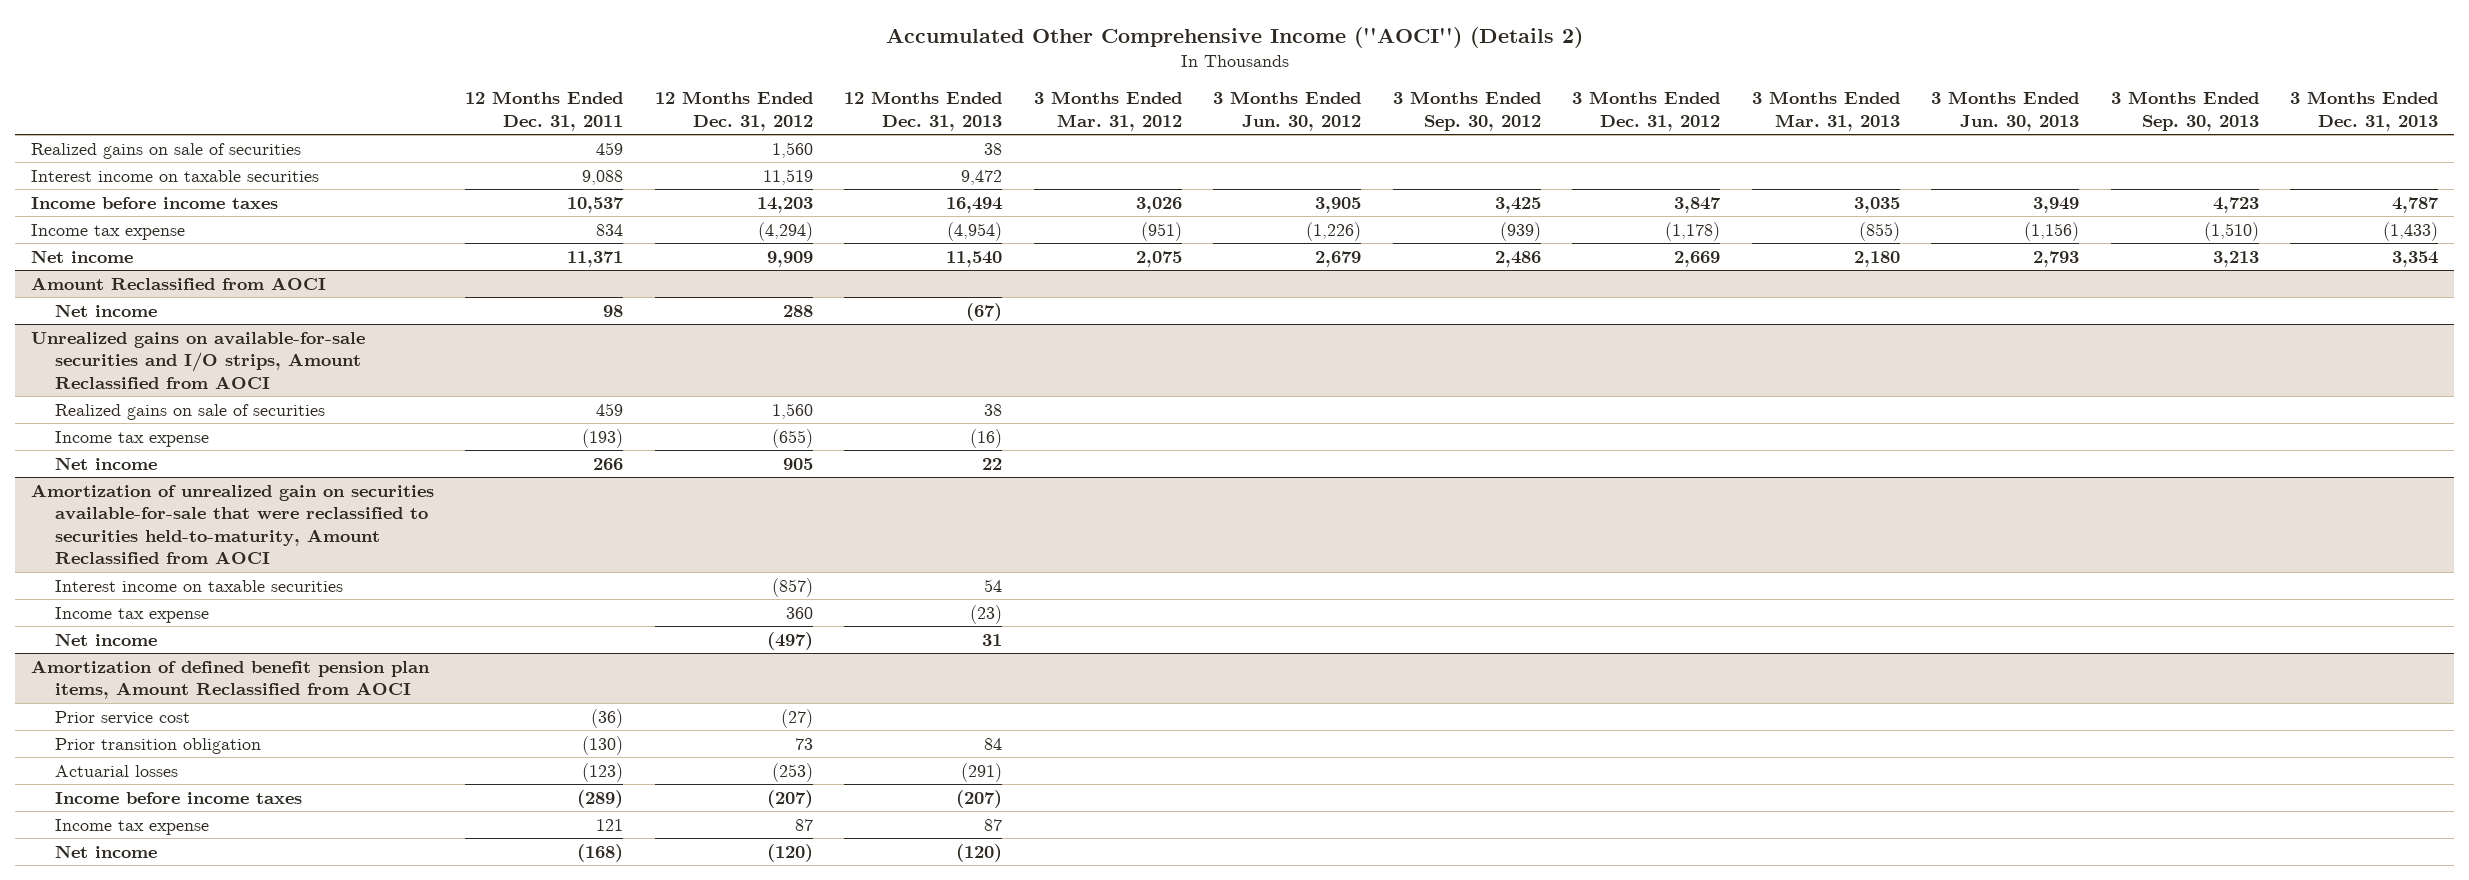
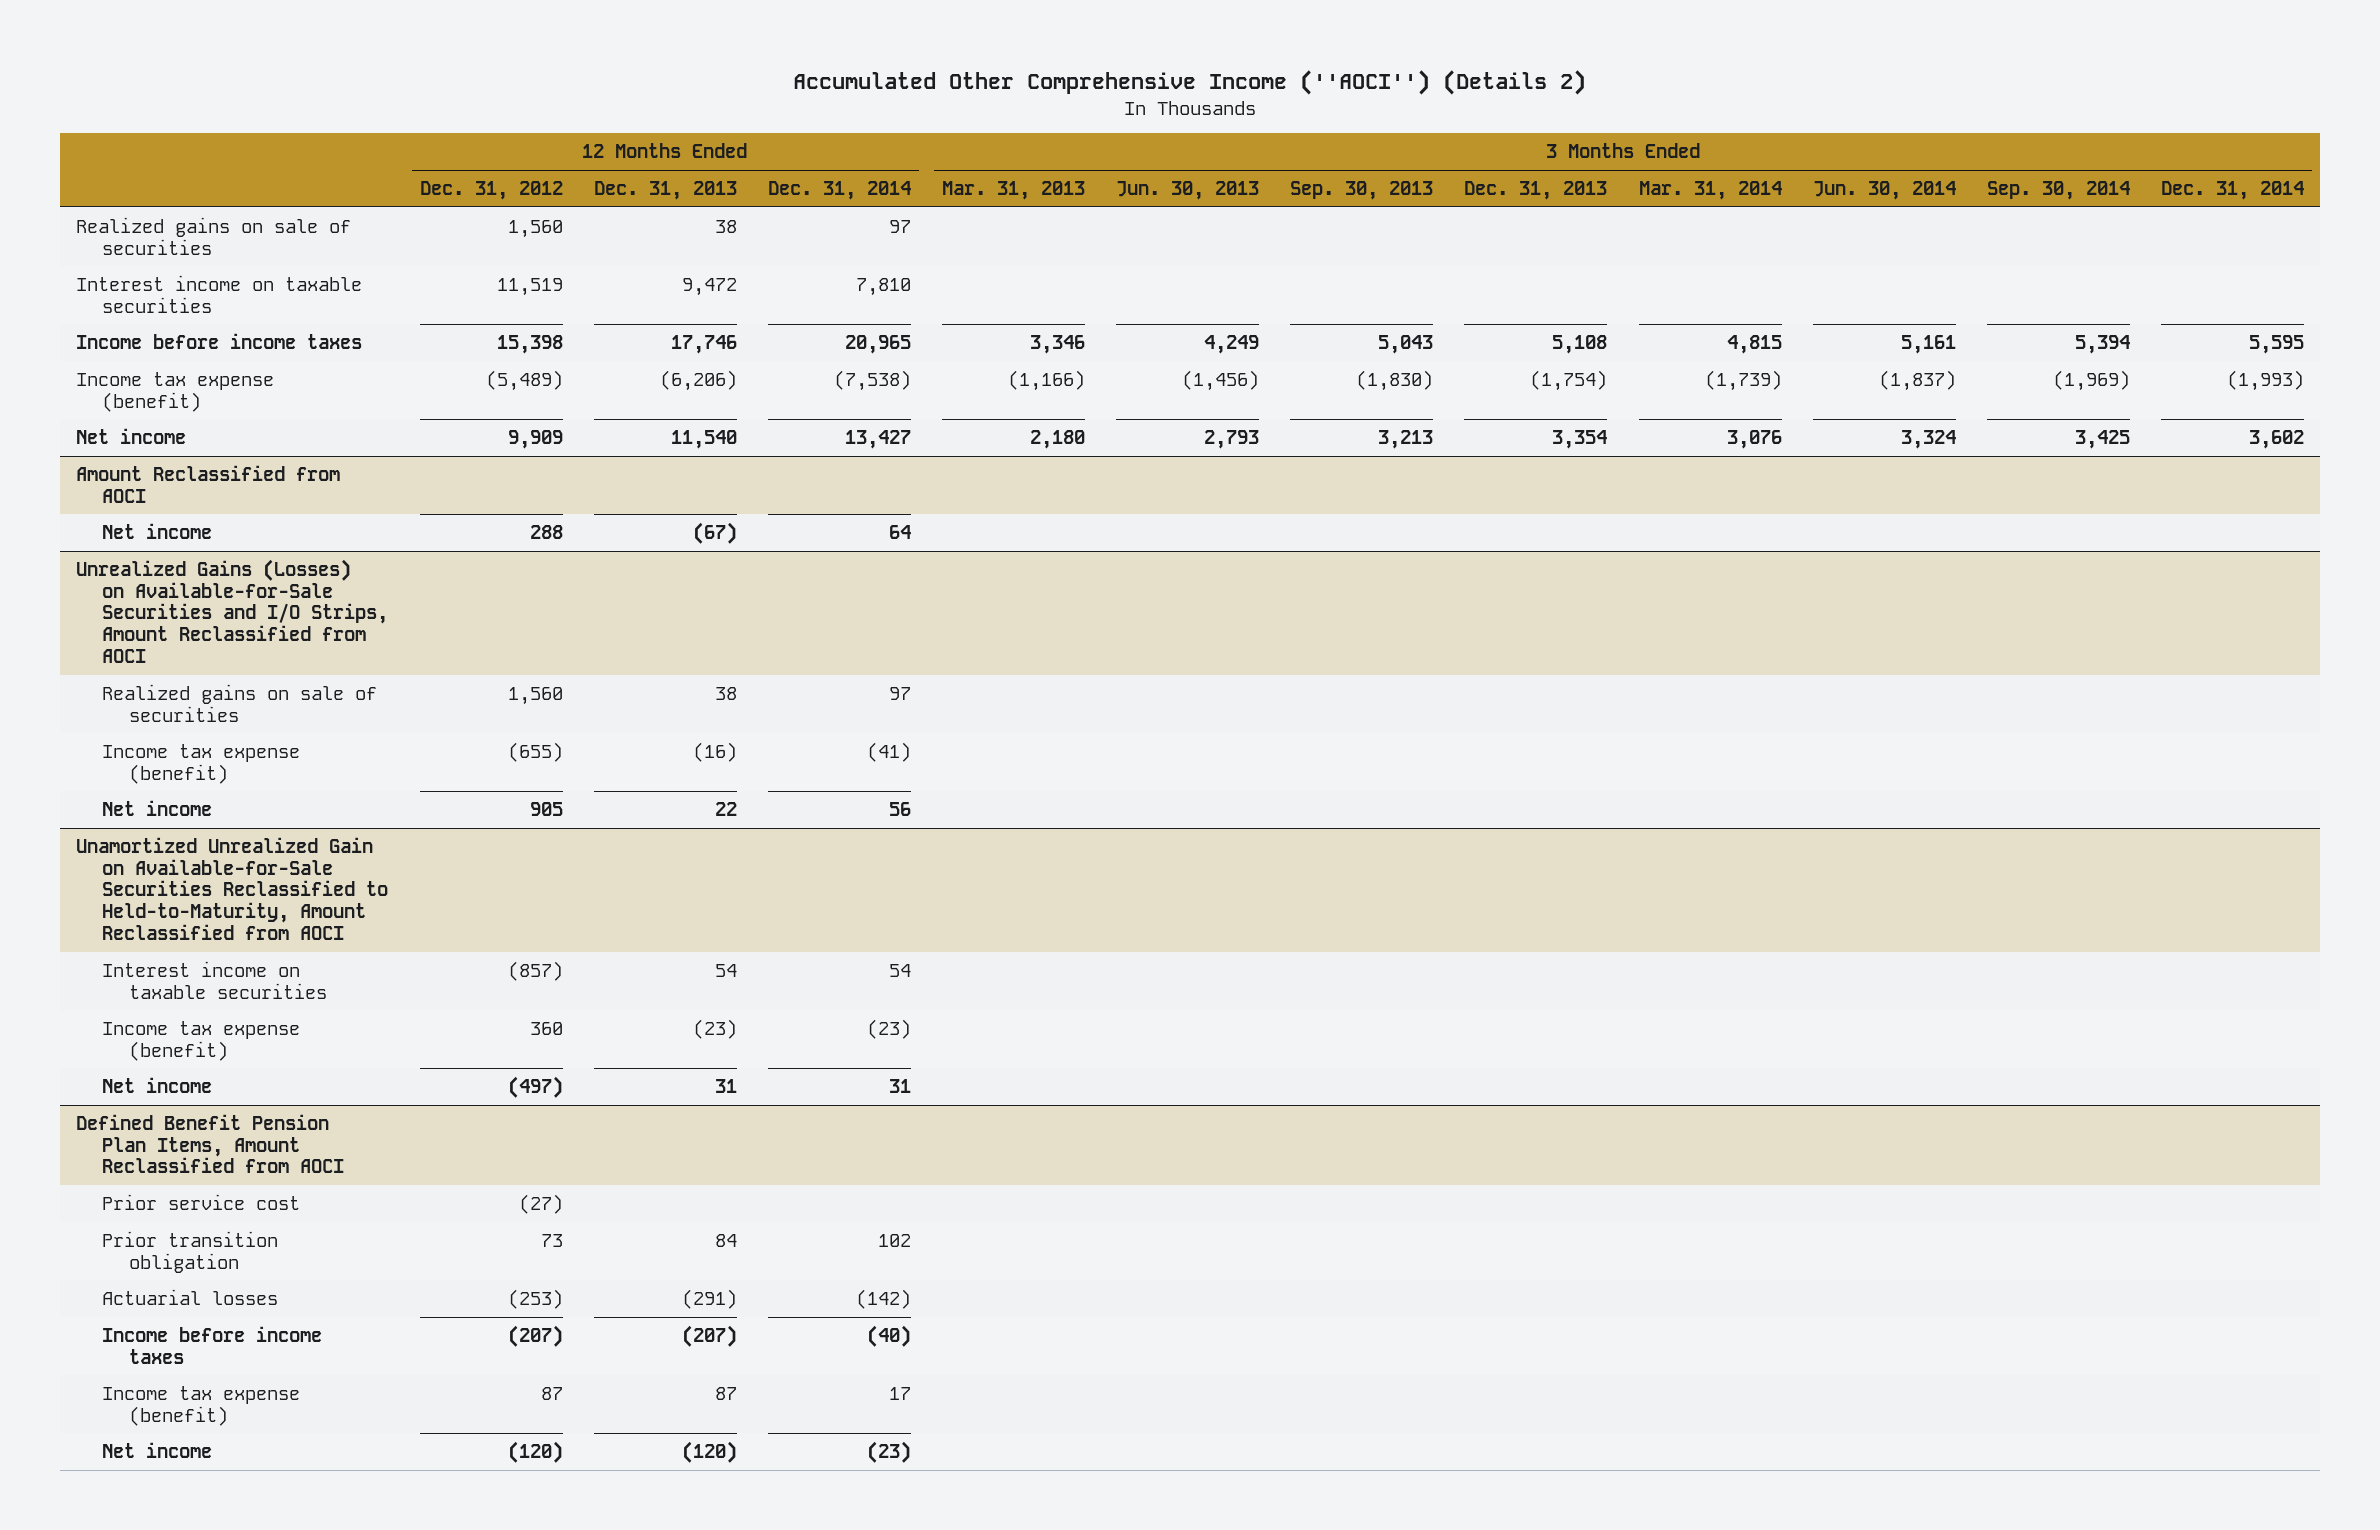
- | 12 Months Ended Dec. 31, 2011 | 12 Months Ended Dec. 31, 2012 | 12 Months Ended Dec. 31, 2013 | 3 Months Ended Mar. 31, 2012 | 3 Months Ended Jun. 30, 2012 | 3 Months Ended Sep. 30, 2012 | 3 Months Ended Dec. 31, 2012 | 3 Months Ended Mar. 31, 2013 | 3 Months Ended Jun. 30, 2013 | 3 Months Ended Sep. 30, 2013 | 3 Months Ended Dec. 31, 2013
+ | 12 Months Ended Dec. 31, 2012 | 12 Months Ended Dec. 31, 2013 | 12 Months Ended Dec. 31, 2014 | 3 Months Ended Mar. 31, 2013 | 3 Months Ended Jun. 30, 2013 | 3 Months Ended Sep. 30, 2013 | 3 Months Ended Dec. 31, 2013 | 3 Months Ended Mar. 31, 2014 | 3 Months Ended Jun. 30, 2014 | 3 Months Ended Sep. 30, 2014 | 3 Months Ended Dec. 31, 2014
- Income before income taxes | 10,537 | 14,203 | 16,494 | 3,026 | 3,905 | 3,425 | 3,847 | 3,035 | 3,949 | 4,723 | 4,787
- Income tax expense | 834 | (4,294) | (4,954) | (951) | (1,226) | (939) | (1,178) | (855) | (1,156) | (1,510) | (1,433)
+ Income before income taxes | 15,398 | 17,746 | 20,965 | 3,346 | 4,249 | 5,043 | 5,108 | 4,815 | 5,161 | 5,394 | 5,595
+ Income tax expense (benefit) | (5,489) | (6,206) | (7,538) | (1,166) | (1,456) | (1,830) | (1,754) | (1,739) | (1,837) | (1,969) | (1,993)
- Unrealized gains on available-for-sale securities and I/O strips, Amount Reclassified from AOCI
+ Unrealized Gains (Losses) on Available-for-Sale Securities and I/O Strips, Amount Reclassified from AOCI
- Income tax expense | (193) | (655) | (16) | | | | | | | |
+ Income tax expense (benefit) | (655) | (16) | (41) | | | | | | | |
- Amortization of unrealized gain on securities available-for-sale that were reclassified to securities held-to-maturity, Amount Reclassified from AOCI
+ Unamortized Unrealized Gain on Available-for-Sale Securities Reclassified to Held-to-Maturity, Amount Reclassified from AOCI
- Income tax expense | | 360 | (23) | | | | | | | |
+ Income tax expense (benefit) | 360 | (23) | (23) | | | | | | | |
- Amortization of defined benefit pension plan items, Amount Reclassified from AOCI
+ Defined Benefit Pension Plan Items, Amount Reclassified from AOCI
- Income tax expense | 121 | 87 | 87 | | | | | | | |
+ Income tax expense (benefit) | 87 | 87 | 17 | | | | | | | |

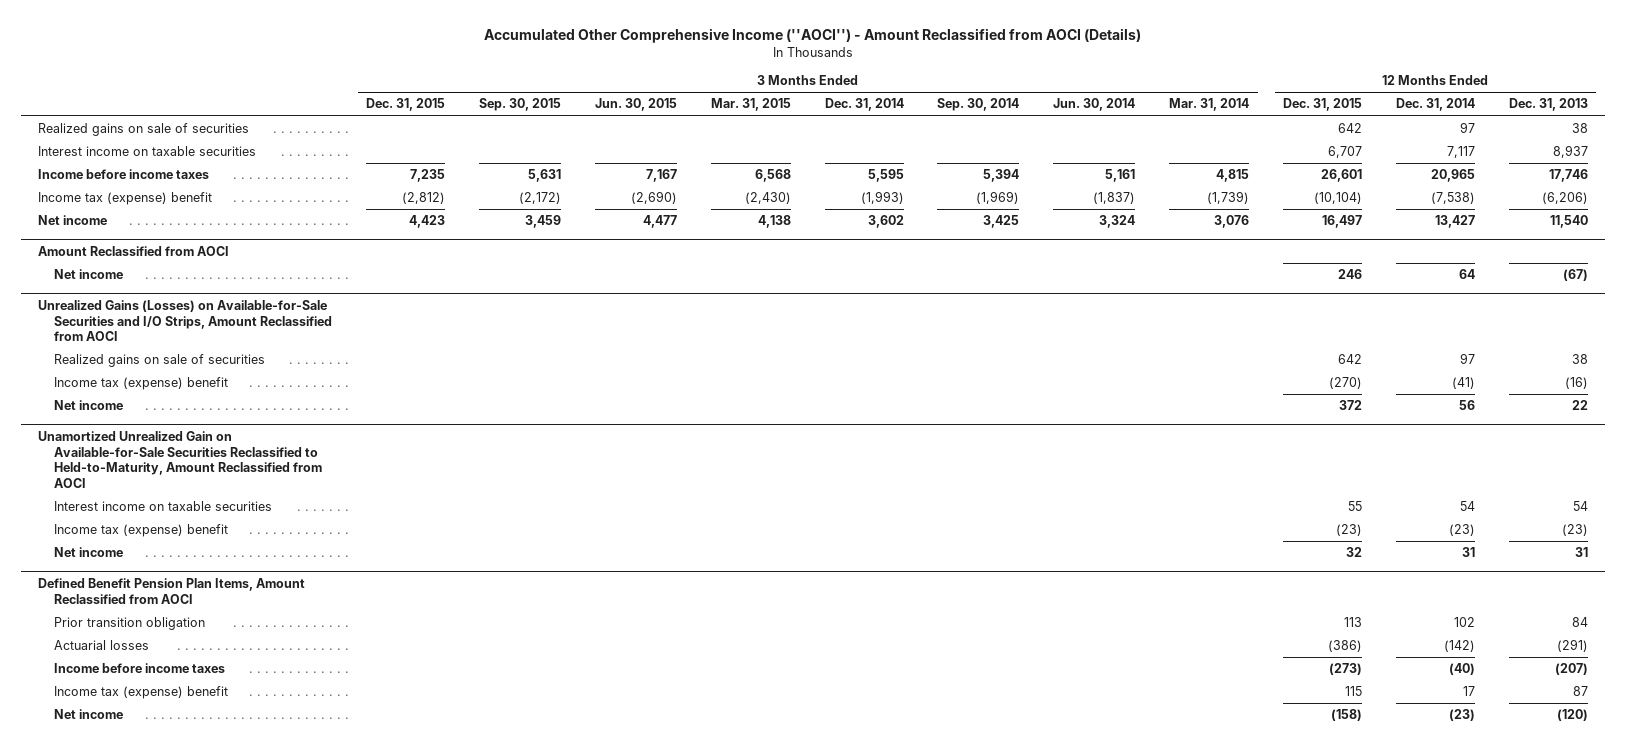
- Accumulated Other Comprehensive Income (''AOCI'') (Details 2)
+ Accumulated Other Comprehensive Income (''AOCI'') - Amount Reclassified from AOCI (Details)
- | 12 Months Ended Dec. 31, 2012 | 12 Months Ended Dec. 31, 2013 | 12 Months Ended Dec. 31, 2014 | 3 Months Ended Mar. 31, 2013 | 3 Months Ended Jun. 30, 2013 | 3 Months Ended Sep. 30, 2013 | 3 Months Ended Dec. 31, 2013 | 3 Months Ended Mar. 31, 2014 | 3 Months Ended Jun. 30, 2014 | 3 Months Ended Sep. 30, 2014 | 3 Months Ended Dec. 31, 2014
+ | 3 Months Ended Dec. 31, 2015 | 3 Months Ended Sep. 30, 2015 | 3 Months Ended Jun. 30, 2015 | 3 Months Ended Mar. 31, 2015 | 3 Months Ended Dec. 31, 2014 | 3 Months Ended Sep. 30, 2014 | 3 Months Ended Jun. 30, 2014 | 3 Months Ended Mar. 31, 2014 | 12 Months Ended Dec. 31, 2015 | 12 Months Ended Dec. 31, 2014 | 12 Months Ended Dec. 31, 2013
- Interest income on taxable securities | 11,519 | 9,472 | 7,810 | | | | | | | |
+ Interest income on taxable securities | | | | | | | | | 6,707 | 7,117 | 8,937
- Income tax expense (benefit) | (5,489) | (6,206) | (7,538) | (1,166) | (1,456) | (1,830) | (1,754) | (1,739) | (1,837) | (1,969) | (1,993)
+ Income tax (expense) benefit | (2,812) | (2,172) | (2,690) | (2,430) | (1,993) | (1,969) | (1,837) | (1,739) | (10,104) | (7,538) | (6,206)
@ Unrealized Gains (Losses) on Available-for-Sale Securities and I/O Strips, Amount Reclassified from AOCI
- Income tax expense (benefit) | (655) | (16) | (41) | | | | | | | |
+ Income tax (expense) benefit | | | | | | | | | (270) | (41) | (16)
@ Unamortized Unrealized Gain on Available-for-Sale Securities Reclassified to Held-to-Maturity, Amount Reclassified from AOCI
- Income tax expense (benefit) | 360 | (23) | (23) | | | | | | | |
+ Income tax (expense) benefit | | | | | | | | | (23) | (23) | (23)
@ Defined Benefit Pension Plan Items, Amount Reclassified from AOCI
- Prior service cost | (27) | | | | | | | | | |
- Income tax expense (benefit) | 87 | 87 | 17 | | | | | | | |
+ Income tax (expense) benefit | | | | | | | | | 115 | 17 | 87

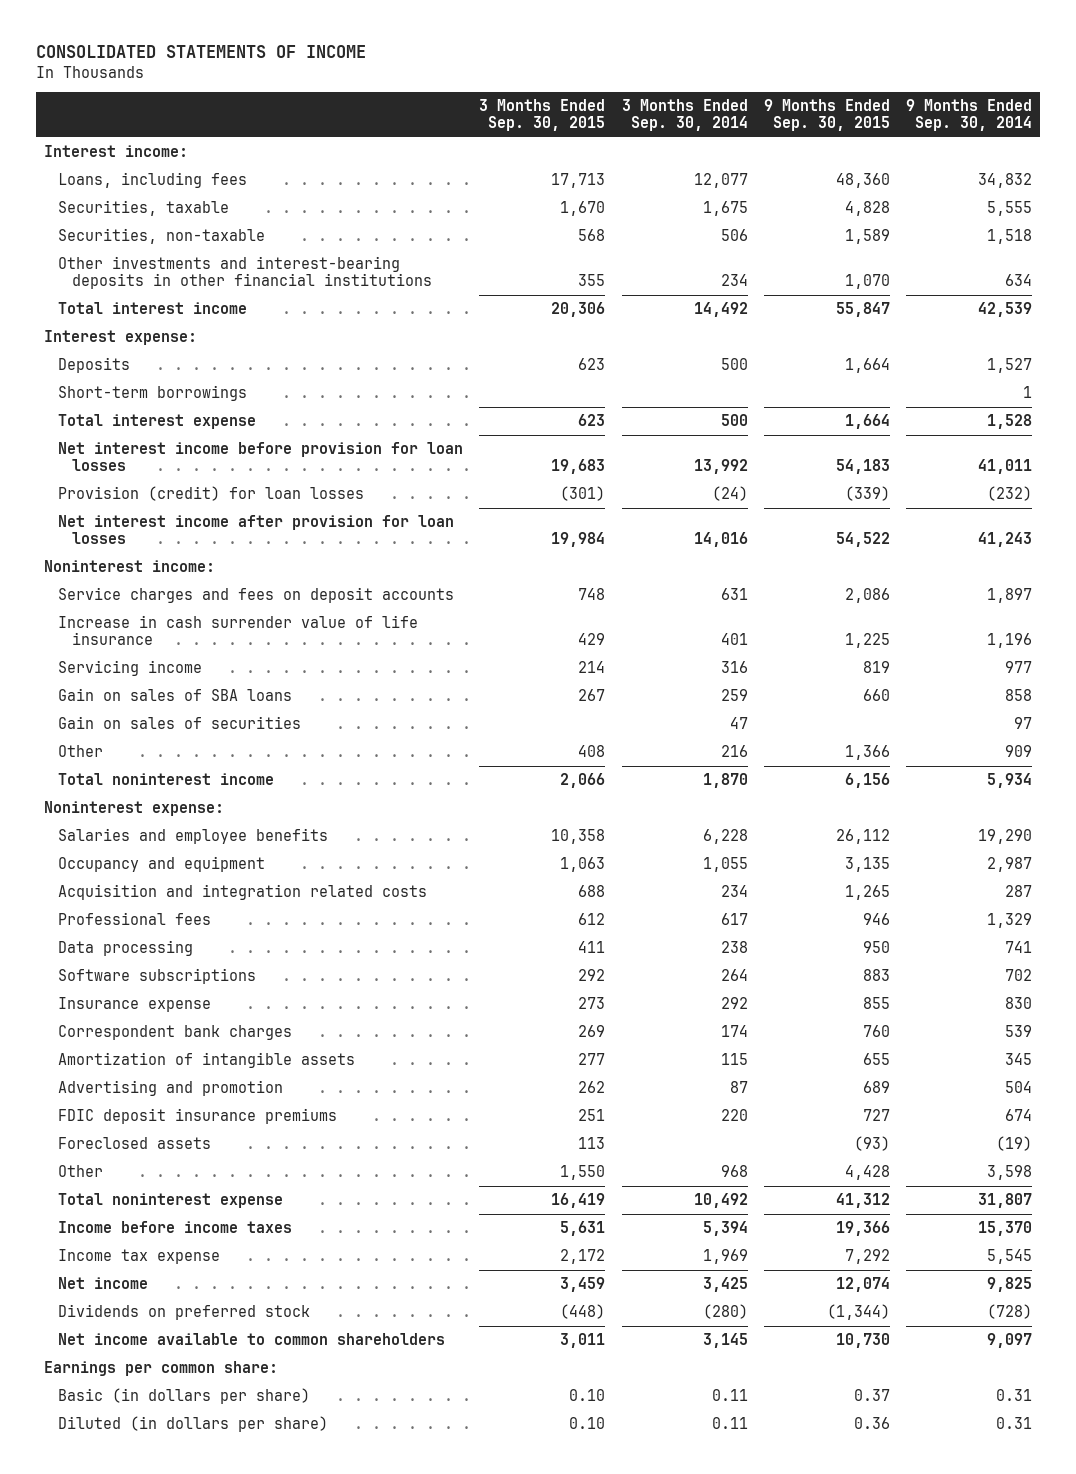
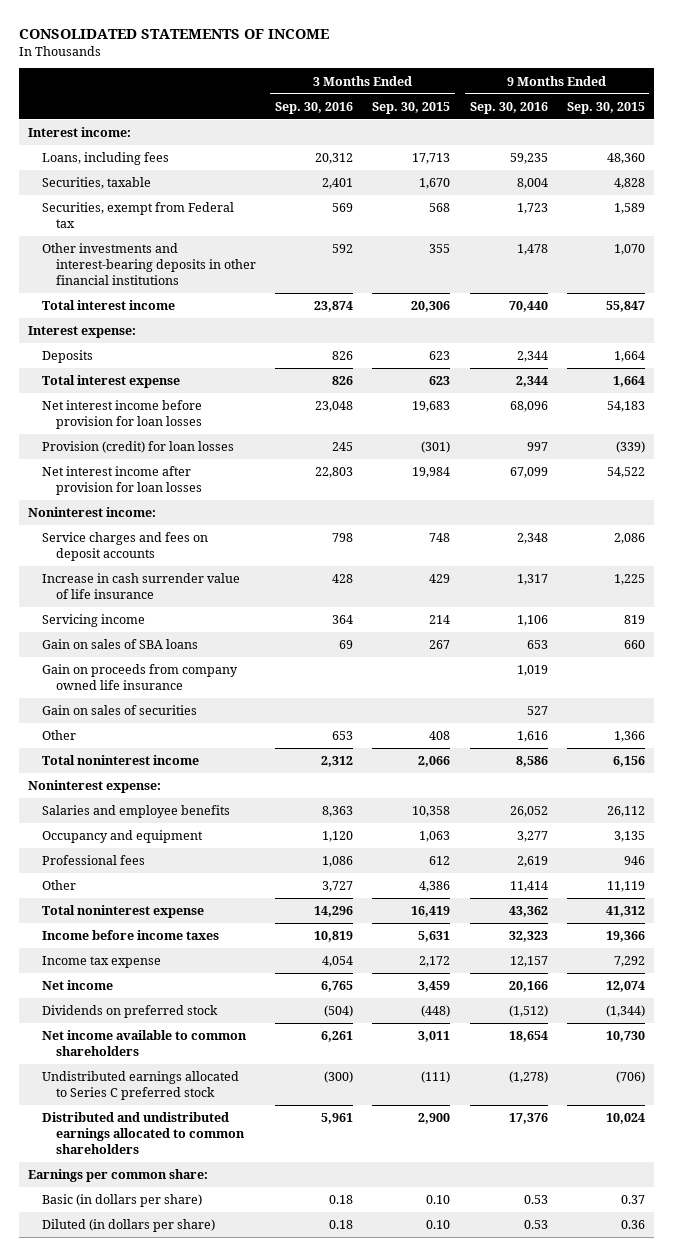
- | 3 Months Ended Sep. 30, 2015 | 3 Months Ended Sep. 30, 2014 | 9 Months Ended Sep. 30, 2015 | 9 Months Ended Sep. 30, 2014
+ | 3 Months Ended Sep. 30, 2016 | 3 Months Ended Sep. 30, 2015 | 9 Months Ended Sep. 30, 2016 | 9 Months Ended Sep. 30, 2015
- Securities, non-taxable | 568 | 506 | 1,589 | 1,518
+ Securities, exempt from Federal tax | 569 | 568 | 1,723 | 1,589
- Short-term borrowings | | | | 1
+ Gain on proceeds from company owned life insurance | | | 1,019 |
- Acquisition and integration related costs | 688 | 234 | 1,265 | 287
- Data processing | 411 | 238 | 950 | 741
- Software subscriptions | 292 | 264 | 883 | 702
- Insurance expense | 273 | 292 | 855 | 830
- Correspondent bank charges | 269 | 174 | 760 | 539
- Amortization of intangible assets | 277 | 115 | 655 | 345
- Advertising and promotion | 262 | 87 | 689 | 504
- FDIC deposit insurance premiums | 251 | 220 | 727 | 674
- Foreclosed assets | 113 | | (93) | (19)
- Other | 1,550 | 968 | 4,428 | 3,598
+ Other | 3,727 | 4,386 | 11,414 | 11,119
+ Undistributed earnings allocated to Series C preferred stock | (300) | (111) | (1,278) | (706)
+ Distributed and undistributed earnings allocated to common shareholders | 5,961 | 2,900 | 17,376 | 10,024

